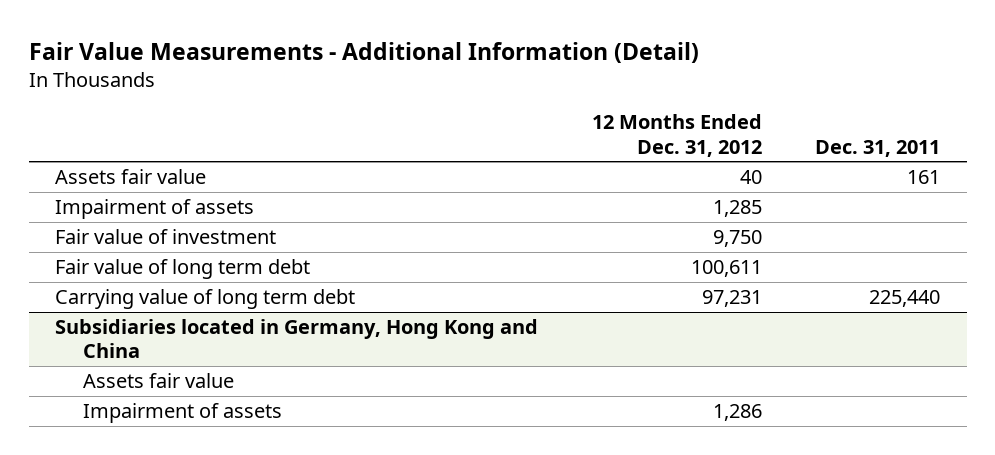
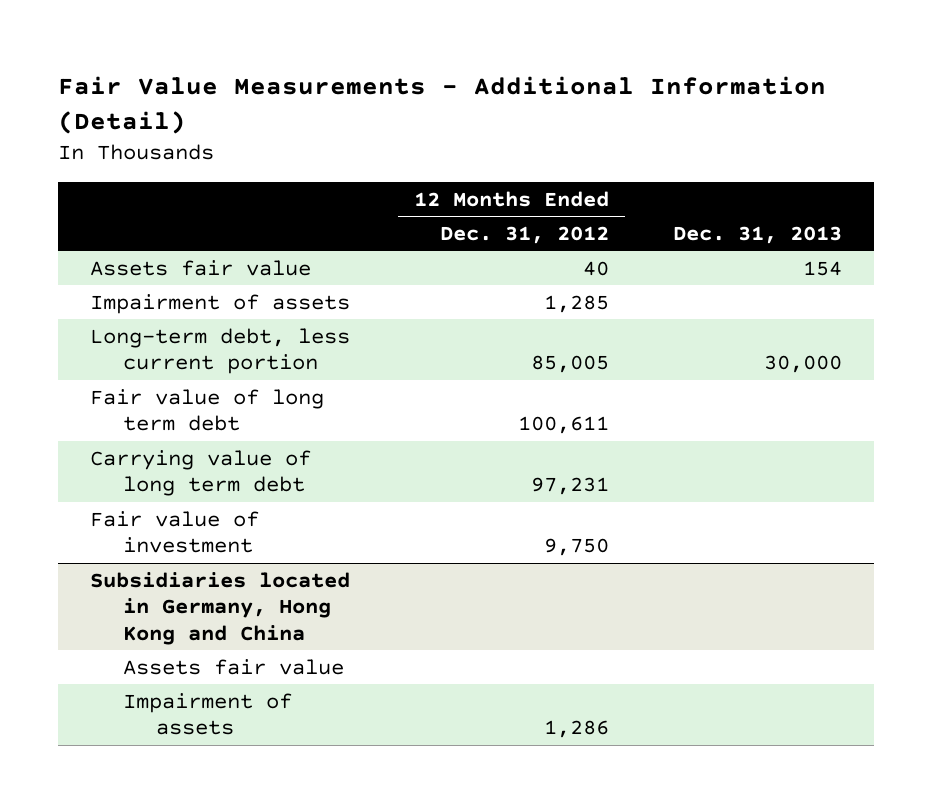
- | 12 Months Ended Dec. 31, 2012 | Dec. 31, 2011
+ | 12 Months Ended Dec. 31, 2012 | Dec. 31, 2013
+ Long-term debt, less current portion | 85,005 | 30,000
moved down: Fair value of investment | 9,750 |

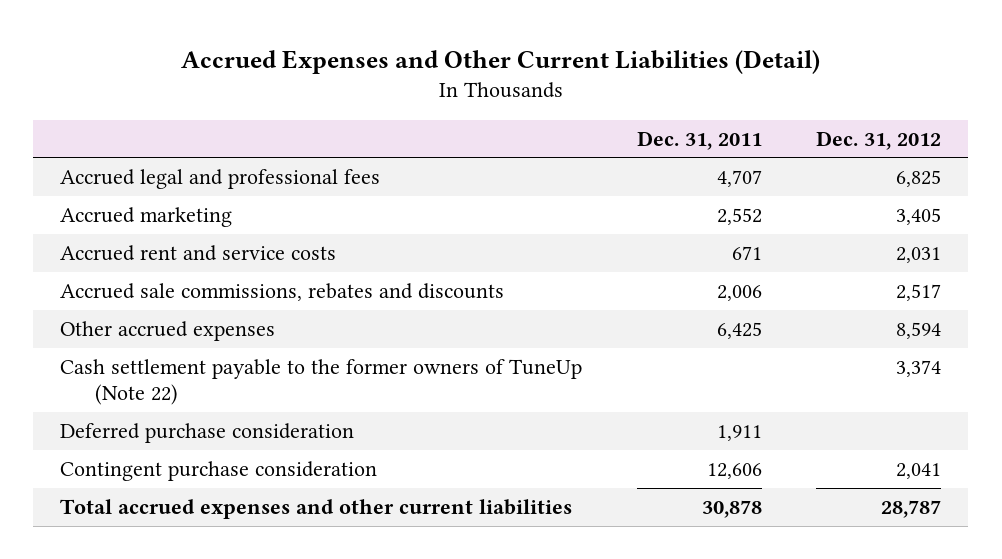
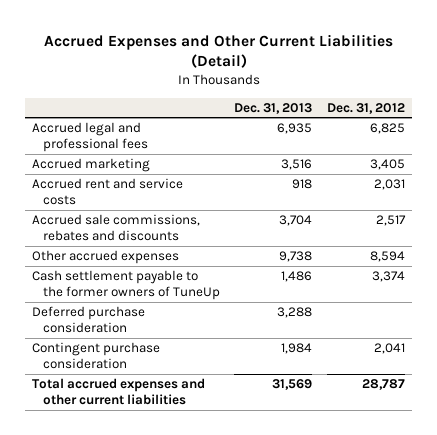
- | Dec. 31, 2011 | Dec. 31, 2012
+ | Dec. 31, 2013 | Dec. 31, 2012
- Cash settlement payable to the former owners of TuneUp (Note 22) | | 3,374
+ Cash settlement payable to the former owners of TuneUp | 1,486 | 3,374

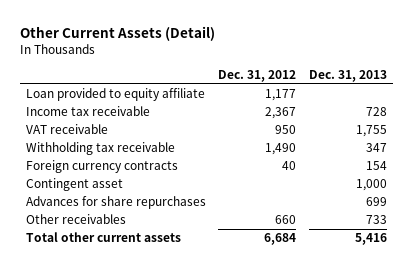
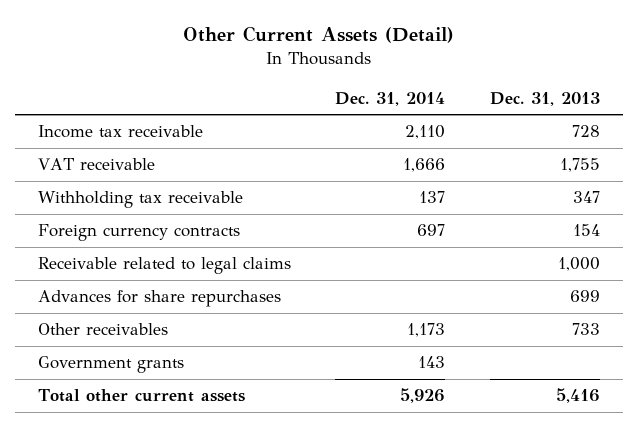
- | Dec. 31, 2012 | Dec. 31, 2013
+ | Dec. 31, 2014 | Dec. 31, 2013
- Loan provided to equity affiliate | 1,177 |
- Contingent asset | | 1,000
+ Receivable related to legal claims | | 1,000
+ Government grants | 143 |

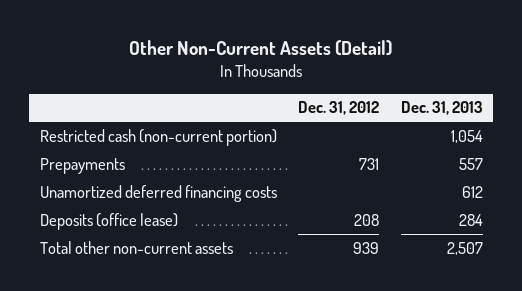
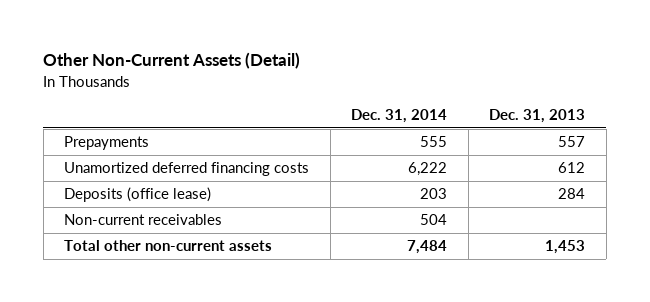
- | Dec. 31, 2012 | Dec. 31, 2013
+ | Dec. 31, 2014 | Dec. 31, 2013
- Restricted cash (non-current portion) | | 1,054
- Total other non-current assets | 939 | 2,507
+ Non-current receivables | 504 |
+ Total other non-current assets | 7,484 | 1,453

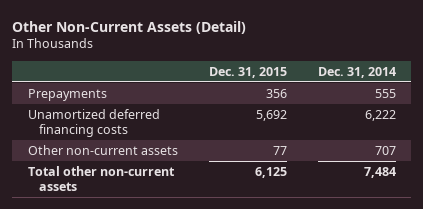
- | Dec. 31, 2014 | Dec. 31, 2013
+ | Dec. 31, 2015 | Dec. 31, 2014
- Deposits (office lease) | 203 | 284
- Non-current receivables | 504 |
+ Other non-current assets | 77 | 707

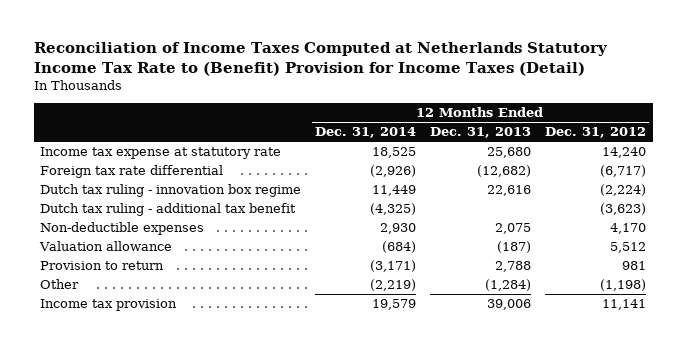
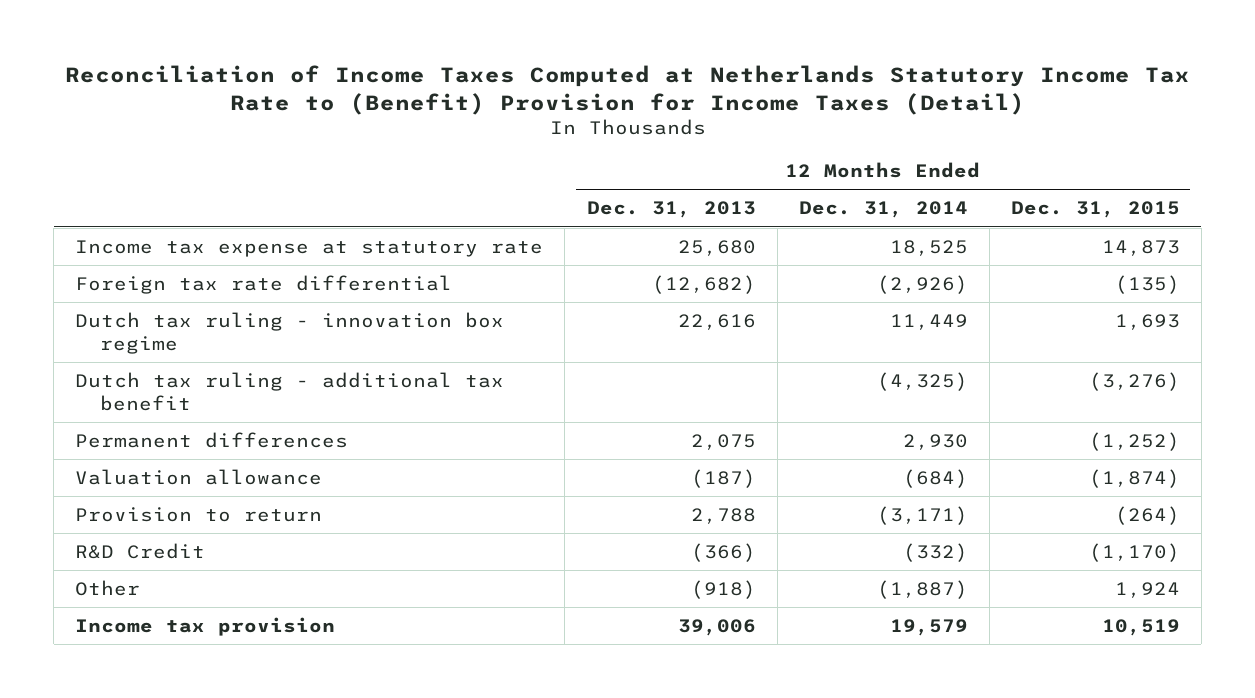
- | 12 Months Ended Dec. 31, 2014 | 12 Months Ended Dec. 31, 2013 | 12 Months Ended Dec. 31, 2012
+ | 12 Months Ended Dec. 31, 2013 | 12 Months Ended Dec. 31, 2014 | 12 Months Ended Dec. 31, 2015
- Non-deductible expenses | 2,930 | 2,075 | 4,170
+ Permanent differences | 2,075 | 2,930 | (1,252)
- Other | (2,219) | (1,284) | (1,198)
+ R&D Credit | (366) | (332) | (1,170)
+ Other | (918) | (1,887) | 1,924

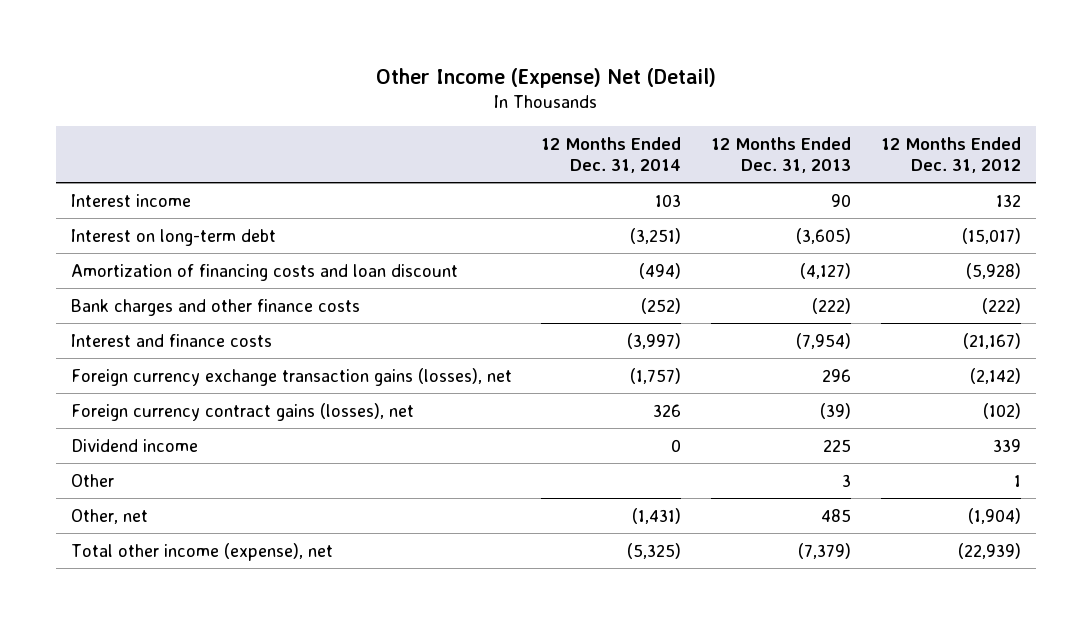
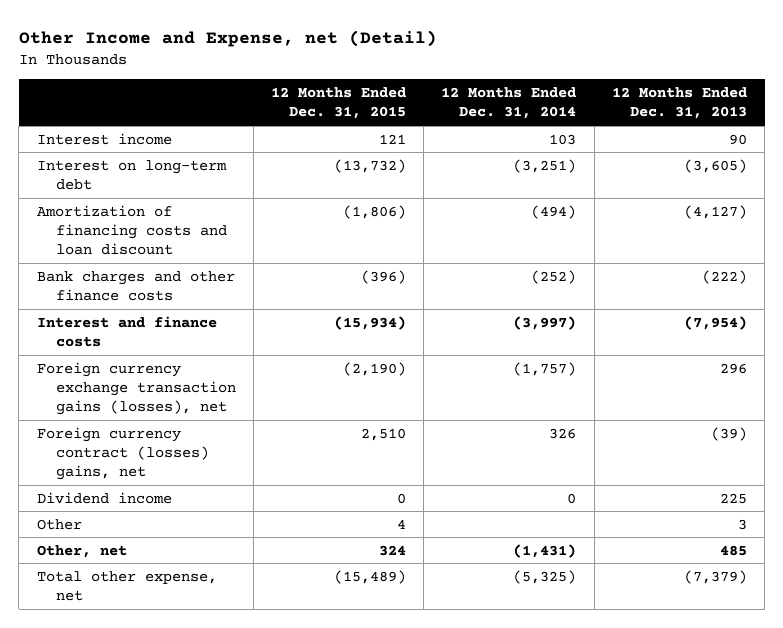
- Other Income (Expense) Net (Detail)
+ Other Income and Expense, net (Detail)
- | 12 Months Ended Dec. 31, 2014 | 12 Months Ended Dec. 31, 2013 | 12 Months Ended Dec. 31, 2012
+ | 12 Months Ended Dec. 31, 2015 | 12 Months Ended Dec. 31, 2014 | 12 Months Ended Dec. 31, 2013
- Foreign currency contract gains (losses), net | 326 | (39) | (102)
+ Foreign currency contract (losses) gains, net | 2,510 | 326 | (39)
- Total other income (expense), net | (5,325) | (7,379) | (22,939)
+ Total other expense, net | (15,489) | (5,325) | (7,379)

